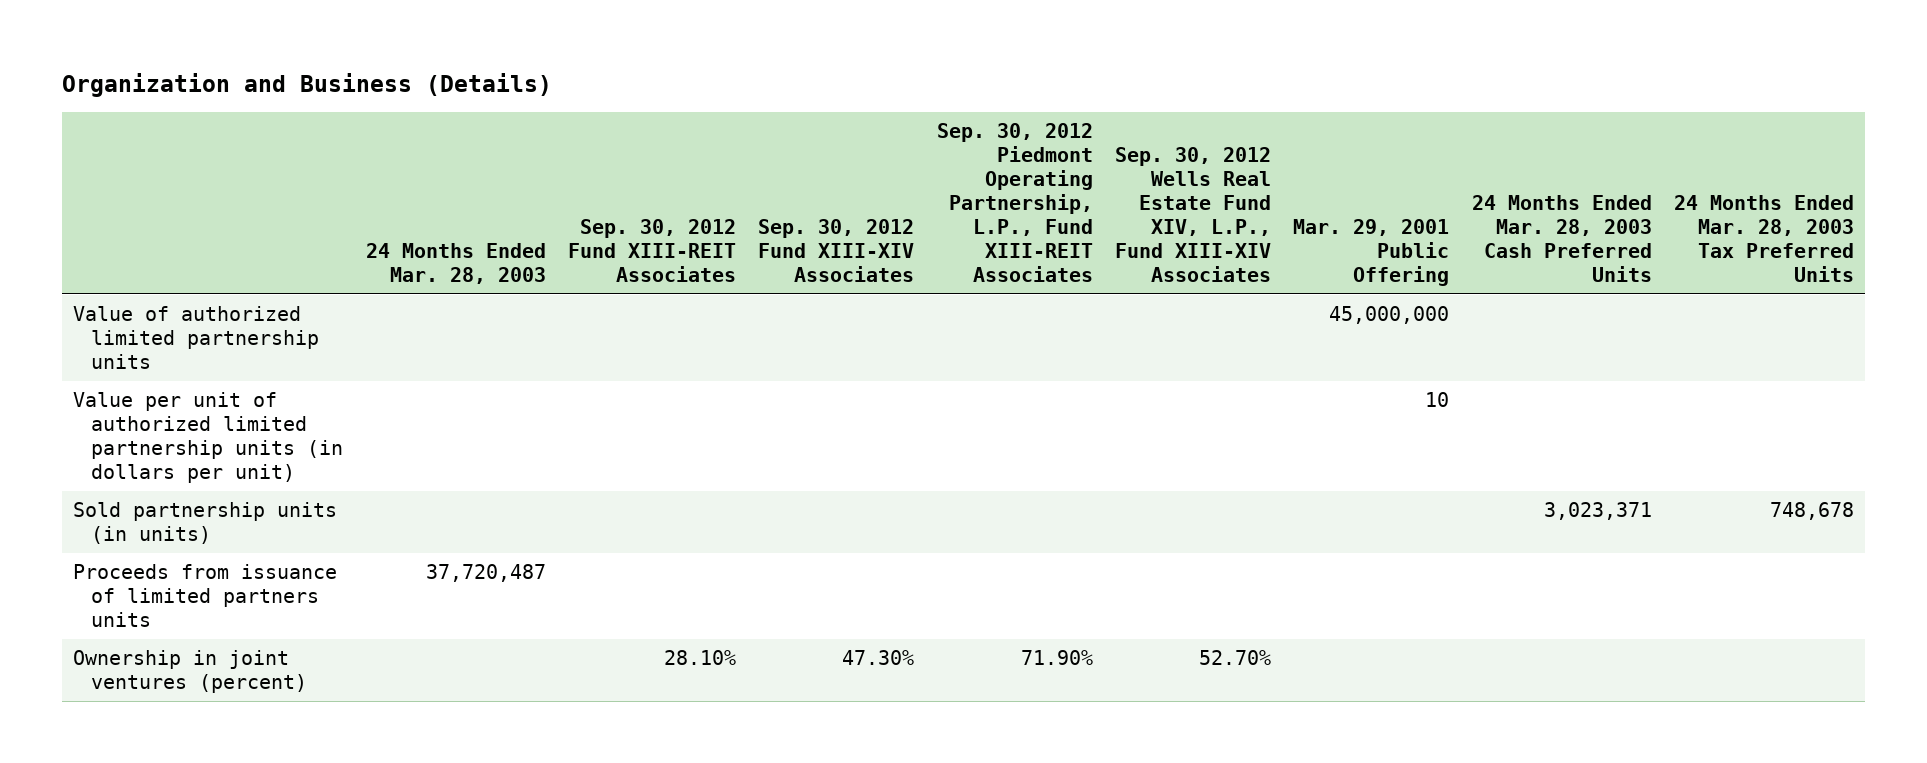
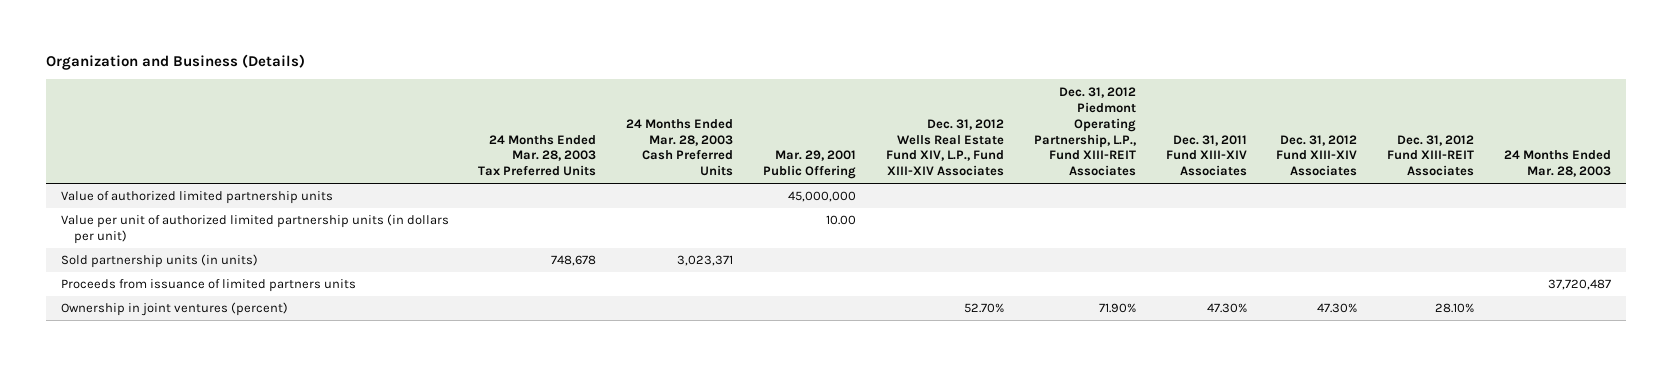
- | 24 Months Ended Mar. 28, 2003 | Sep. 30, 2012 Fund XIII-REIT Associates | Sep. 30, 2012 Fund XIII-XIV Associates | Sep. 30, 2012 Piedmont Operating Partnership, L.P., Fund XIII-REIT Associates | Sep. 30, 2012 Wells Real Estate Fund XIV, L.P., Fund XIII-XIV Associates | Mar. 29, 2001 Public Offering | 24 Months Ended Mar. 28, 2003 Cash Preferred Units | 24 Months Ended Mar. 28, 2003 Tax Preferred Units
+ | 24 Months Ended Mar. 28, 2003 Tax Preferred Units | 24 Months Ended Mar. 28, 2003 Cash Preferred Units | Mar. 29, 2001 Public Offering | Dec. 31, 2012 Wells Real Estate Fund XIV, L.P., Fund XIII-XIV Associates | Dec. 31, 2012 Piedmont Operating Partnership, L.P., Fund XIII-REIT Associates | Dec. 31, 2011 Fund XIII-XIV Associates | Dec. 31, 2012 Fund XIII-XIV Associates | Dec. 31, 2012 Fund XIII-REIT Associates | 24 Months Ended Mar. 28, 2003
- Value per unit of authorized limited partnership units (in dollars per unit) | | | | | | 10 | |
+ Value per unit of authorized limited partnership units (in dollars per unit) | | | 10.00 | | | | | |

